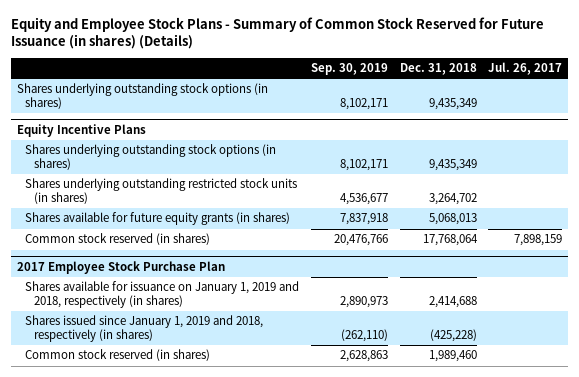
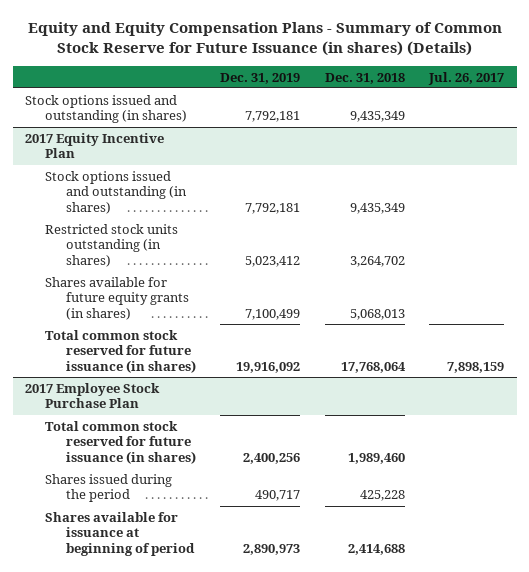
- Equity and Employee Stock Plans - Summary of Common Stock Reserved for Future Issuance (in shares) (Details)
+ Equity and Equity Compensation Plans - Summary of Common Stock Reserve for Future Issuance (in shares) (Details)
- | Sep. 30, 2019 | Dec. 31, 2018 | Jul. 26, 2017
+ | Dec. 31, 2019 | Dec. 31, 2018 | Jul. 26, 2017
- Shares underlying outstanding stock options (in shares) | 8,102,171 | 9,435,349 |
- Equity Incentive Plans
- Shares underlying outstanding stock options (in shares) | 8,102,171 | 9,435,349 |
- Shares underlying outstanding restricted stock units (in shares) | 4,536,677 | 3,264,702 |
+ Stock options issued and outstanding (in shares) | 7,792,181 | 9,435,349 |
+ 2017 Equity Incentive Plan
+ Stock options issued and outstanding (in shares) | 7,792,181 | 9,435,349 |
+ Restricted stock units outstanding (in shares) | 5,023,412 | 3,264,702 |
- Common stock reserved (in shares) | 20,476,766 | 17,768,064 | 7,898,159
+ Total common stock reserved for future issuance (in shares) | 19,916,092 | 17,768,064 | 7,898,159
@ 2017 Employee Stock Purchase Plan
- Shares available for issuance on January 1, 2019 and 2018, respectively (in shares) | 2,890,973 | 2,414,688 |
- Shares issued since January 1, 2019 and 2018, respectively (in shares) | (262,110) | (425,228) |
- Common stock reserved (in shares) | 2,628,863 | 1,989,460 |
+ Total common stock reserved for future issuance (in shares) | 2,400,256 | 1,989,460 |
+ Shares issued during the period | 490,717 | 425,228 |
+ Shares available for issuance at beginning of period | 2,890,973 | 2,414,688 |

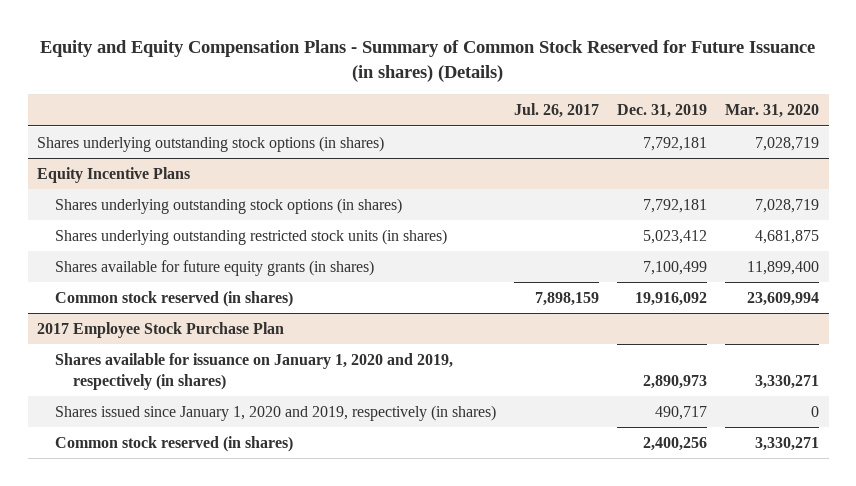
- Equity and Equity Compensation Plans - Summary of Common Stock Reserve for Future Issuance (in shares) (Details)
+ Equity and Equity Compensation Plans - Summary of Common Stock Reserved for Future Issuance (in shares) (Details)
- | Dec. 31, 2019 | Dec. 31, 2018 | Jul. 26, 2017
+ | Jul. 26, 2017 | Dec. 31, 2019 | Mar. 31, 2020
- Stock options issued and outstanding (in shares) | 7,792,181 | 9,435,349 |
- 2017 Equity Incentive Plan
- Stock options issued and outstanding (in shares) | 7,792,181 | 9,435,349 |
- Restricted stock units outstanding (in shares) | 5,023,412 | 3,264,702 |
+ Shares underlying outstanding stock options (in shares) | | 7,792,181 | 7,028,719
+ Equity Incentive Plans
+ Shares underlying outstanding stock options (in shares) | | 7,792,181 | 7,028,719
+ Shares underlying outstanding restricted stock units (in shares) | | 5,023,412 | 4,681,875
- Total common stock reserved for future issuance (in shares) | 19,916,092 | 17,768,064 | 7,898,159
+ Common stock reserved (in shares) | 7,898,159 | 19,916,092 | 23,609,994
@ 2017 Employee Stock Purchase Plan
- Total common stock reserved for future issuance (in shares) | 2,400,256 | 1,989,460 |
- Shares issued during the period | 490,717 | 425,228 |
- Shares available for issuance at beginning of period | 2,890,973 | 2,414,688 |
+ Shares available for issuance on January 1, 2020 and 2019, respectively (in shares) | | 2,890,973 | 3,330,271
+ Shares issued since January 1, 2020 and 2019, respectively (in shares) | | 490,717 | 0
+ Common stock reserved (in shares) | | 2,400,256 | 3,330,271

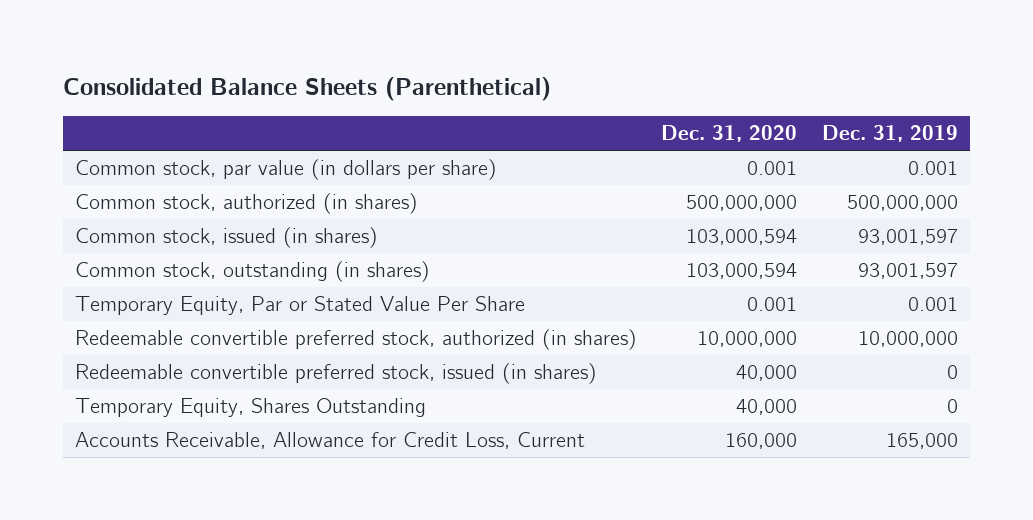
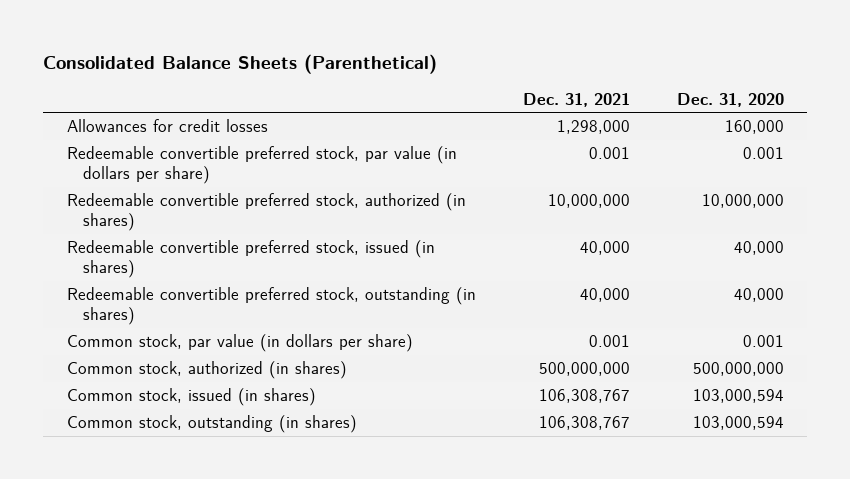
- | Dec. 31, 2020 | Dec. 31, 2019
+ | Dec. 31, 2021 | Dec. 31, 2020
+ Allowances for credit losses | 1,298,000 | 160,000
+ Redeemable convertible preferred stock, par value (in dollars per share) | 0.001 | 0.001
moved up: Redeemable convertible preferred stock, authorized (in shares) | 10,000,000 | 10,000,000
moved up: Redeemable convertible preferred stock, issued (in shares) | 40,000 | 40,000
+ Redeemable convertible preferred stock, outstanding (in shares) | 40,000 | 40,000
- Temporary Equity, Par or Stated Value Per Share | 0.001 | 0.001
- Temporary Equity, Shares Outstanding | 40,000 | 0
- Accounts Receivable, Allowance for Credit Loss, Current | 160,000 | 165,000

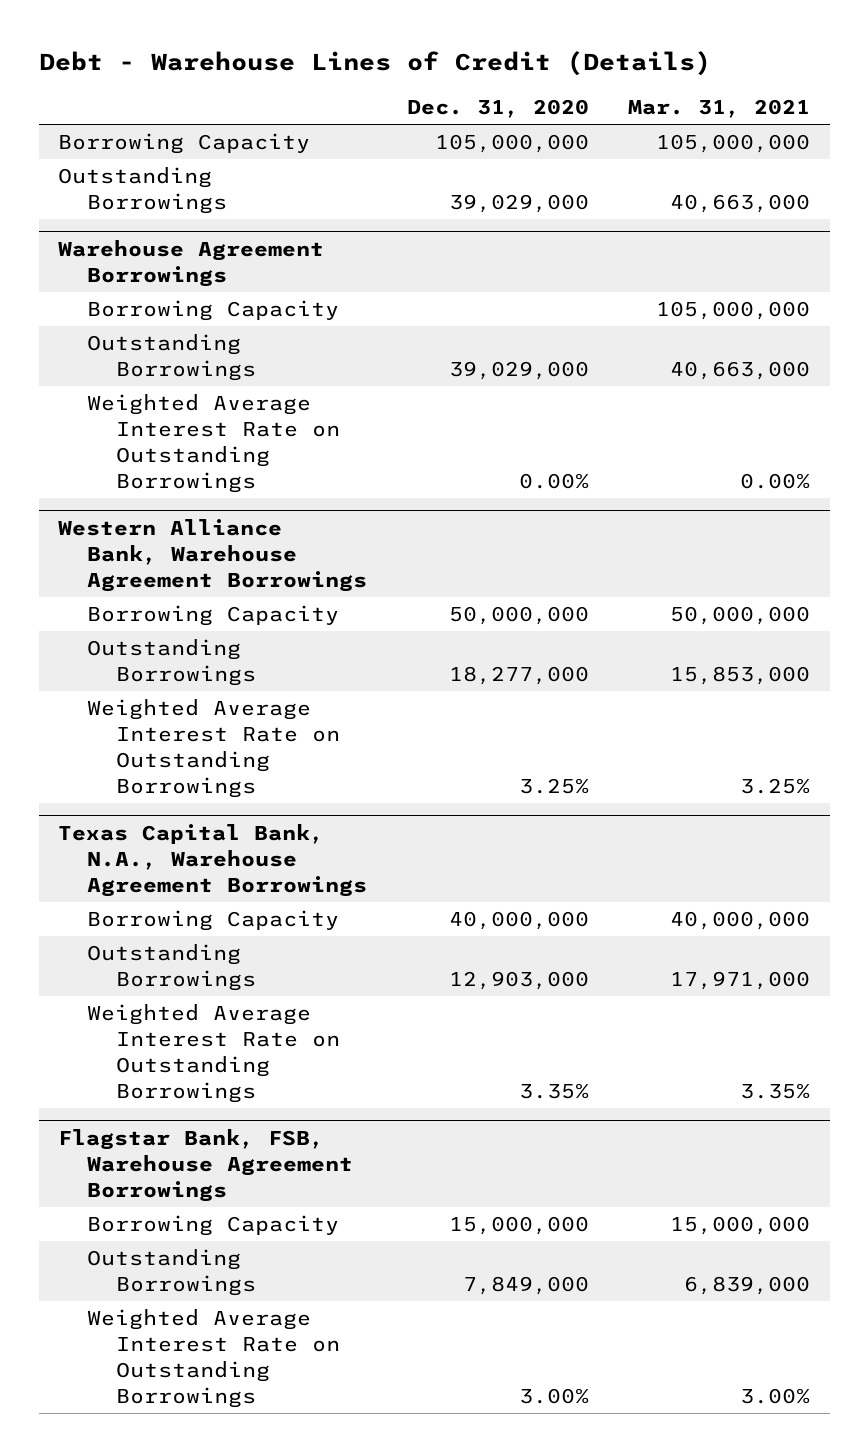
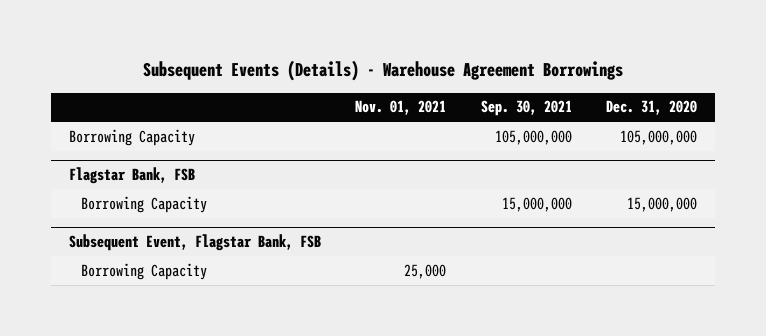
- Debt - Warehouse Lines of Credit (Details)
+ Subsequent Events (Details) - Warehouse Agreement Borrowings
- | Dec. 31, 2020 | Mar. 31, 2021
+ | Nov. 01, 2021 | Sep. 30, 2021 | Dec. 31, 2020
- Outstanding Borrowings | 39,029,000 | 40,663,000
- Warehouse Agreement Borrowings
- Borrowing Capacity | | 105,000,000
- Outstanding Borrowings | 39,029,000 | 40,663,000
- Weighted Average Interest Rate on Outstanding Borrowings | 0.00% | 0.00%
- Western Alliance Bank, Warehouse Agreement Borrowings
- Borrowing Capacity | 50,000,000 | 50,000,000
- Outstanding Borrowings | 18,277,000 | 15,853,000
- Weighted Average Interest Rate on Outstanding Borrowings | 3.25% | 3.25%
- Texas Capital Bank, N.A., Warehouse Agreement Borrowings
- Borrowing Capacity | 40,000,000 | 40,000,000
- Outstanding Borrowings | 12,903,000 | 17,971,000
- Weighted Average Interest Rate on Outstanding Borrowings | 3.35% | 3.35%
- Flagstar Bank, FSB, Warehouse Agreement Borrowings
+ Flagstar Bank, FSB
- Outstanding Borrowings | 7,849,000 | 6,839,000
- Weighted Average Interest Rate on Outstanding Borrowings | 3.00% | 3.00%
+ Subsequent Event, Flagstar Bank, FSB
+ Borrowing Capacity | 25,000 | |

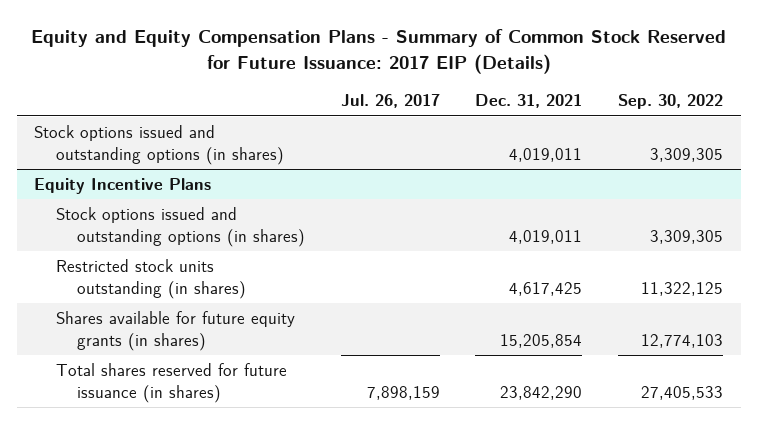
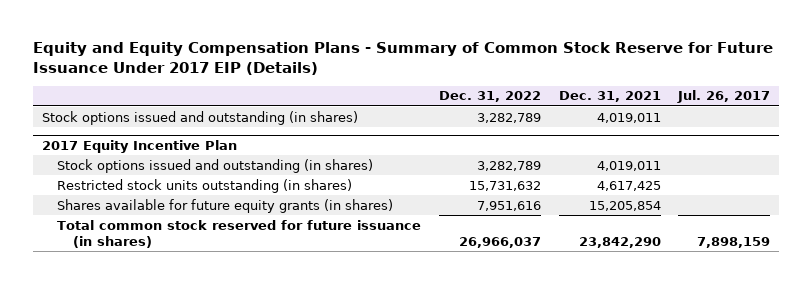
- Equity and Equity Compensation Plans - Summary of Common Stock Reserved for Future Issuance: 2017 EIP (Details)
+ Equity and Equity Compensation Plans - Summary of Common Stock Reserve for Future Issuance Under 2017 EIP (Details)
- | Jul. 26, 2017 | Dec. 31, 2021 | Sep. 30, 2022
+ | Dec. 31, 2022 | Dec. 31, 2021 | Jul. 26, 2017
- Stock options issued and outstanding options (in shares) | | 4,019,011 | 3,309,305
- Equity Incentive Plans
- Stock options issued and outstanding options (in shares) | | 4,019,011 | 3,309,305
+ Stock options issued and outstanding (in shares) | 3,282,789 | 4,019,011 |
+ 2017 Equity Incentive Plan
+ Stock options issued and outstanding (in shares) | 3,282,789 | 4,019,011 |
- Total shares reserved for future issuance (in shares) | 7,898,159 | 23,842,290 | 27,405,533
+ Total common stock reserved for future issuance (in shares) | 26,966,037 | 23,842,290 | 7,898,159

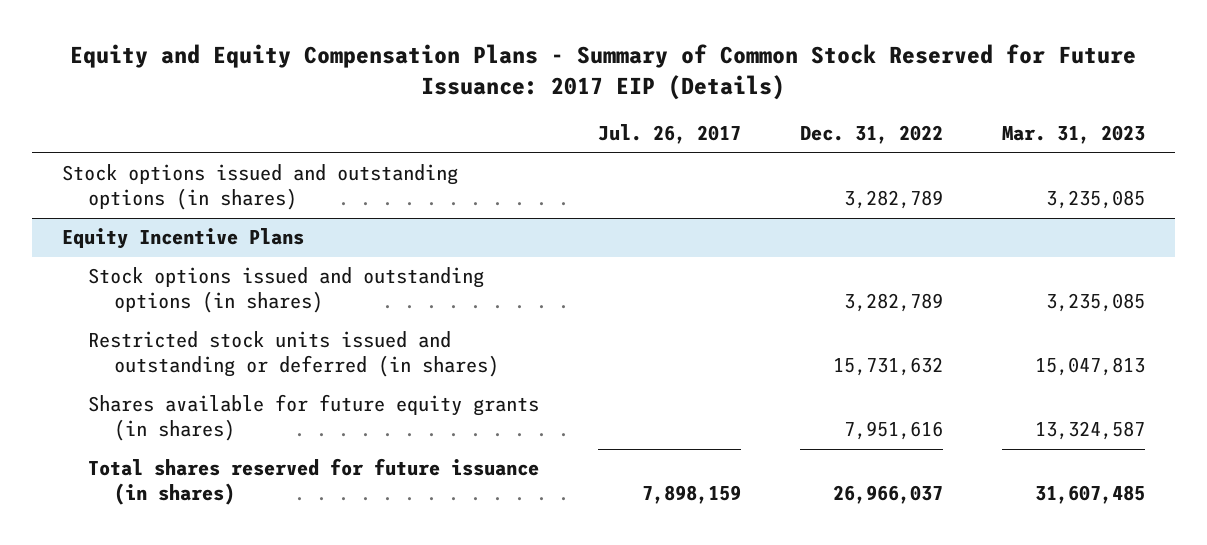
- Equity and Equity Compensation Plans - Summary of Common Stock Reserve for Future Issuance Under 2017 EIP (Details)
+ Equity and Equity Compensation Plans - Summary of Common Stock Reserved for Future Issuance: 2017 EIP (Details)
- | Dec. 31, 2022 | Dec. 31, 2021 | Jul. 26, 2017
+ | Jul. 26, 2017 | Dec. 31, 2022 | Mar. 31, 2023
- Stock options issued and outstanding (in shares) | 3,282,789 | 4,019,011 |
- 2017 Equity Incentive Plan
- Stock options issued and outstanding (in shares) | 3,282,789 | 4,019,011 |
- Restricted stock units outstanding (in shares) | 15,731,632 | 4,617,425 |
+ Stock options issued and outstanding options (in shares) | | 3,282,789 | 3,235,085
+ Equity Incentive Plans
+ Stock options issued and outstanding options (in shares) | | 3,282,789 | 3,235,085
+ Restricted stock units issued and outstanding or deferred (in shares) | | 15,731,632 | 15,047,813
- Total common stock reserved for future issuance (in shares) | 26,966,037 | 23,842,290 | 7,898,159
+ Total shares reserved for future issuance (in shares) | 7,898,159 | 26,966,037 | 31,607,485

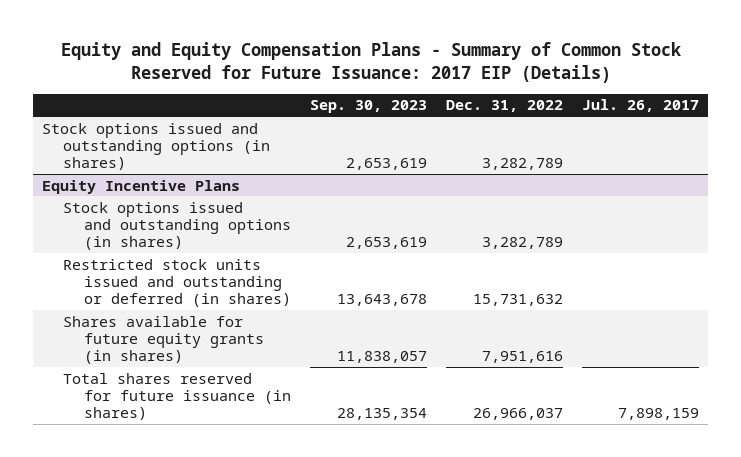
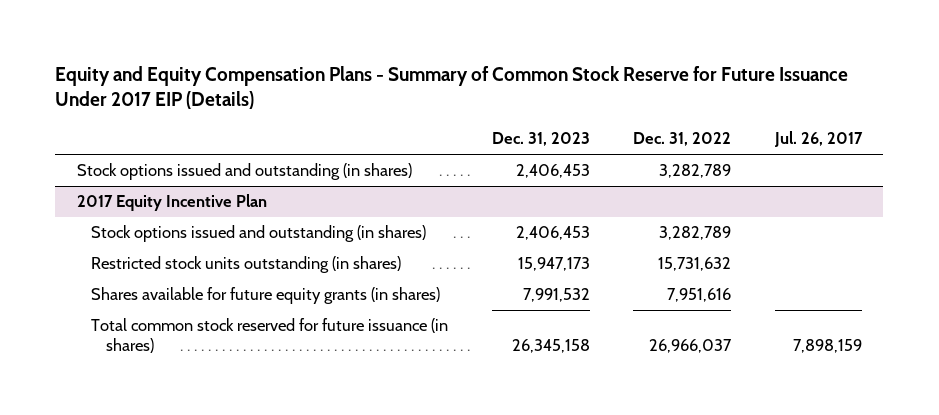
- Equity and Equity Compensation Plans - Summary of Common Stock Reserved for Future Issuance: 2017 EIP (Details)
+ Equity and Equity Compensation Plans - Summary of Common Stock Reserve for Future Issuance Under 2017 EIP (Details)
- | Sep. 30, 2023 | Dec. 31, 2022 | Jul. 26, 2017
+ | Dec. 31, 2023 | Dec. 31, 2022 | Jul. 26, 2017
- Stock options issued and outstanding options (in shares) | 2,653,619 | 3,282,789 |
- Equity Incentive Plans
- Stock options issued and outstanding options (in shares) | 2,653,619 | 3,282,789 |
- Restricted stock units issued and outstanding or deferred (in shares) | 13,643,678 | 15,731,632 |
+ Stock options issued and outstanding (in shares) | 2,406,453 | 3,282,789 |
+ 2017 Equity Incentive Plan
+ Stock options issued and outstanding (in shares) | 2,406,453 | 3,282,789 |
+ Restricted stock units outstanding (in shares) | 15,947,173 | 15,731,632 |
- Total shares reserved for future issuance (in shares) | 28,135,354 | 26,966,037 | 7,898,159
+ Total common stock reserved for future issuance (in shares) | 26,345,158 | 26,966,037 | 7,898,159

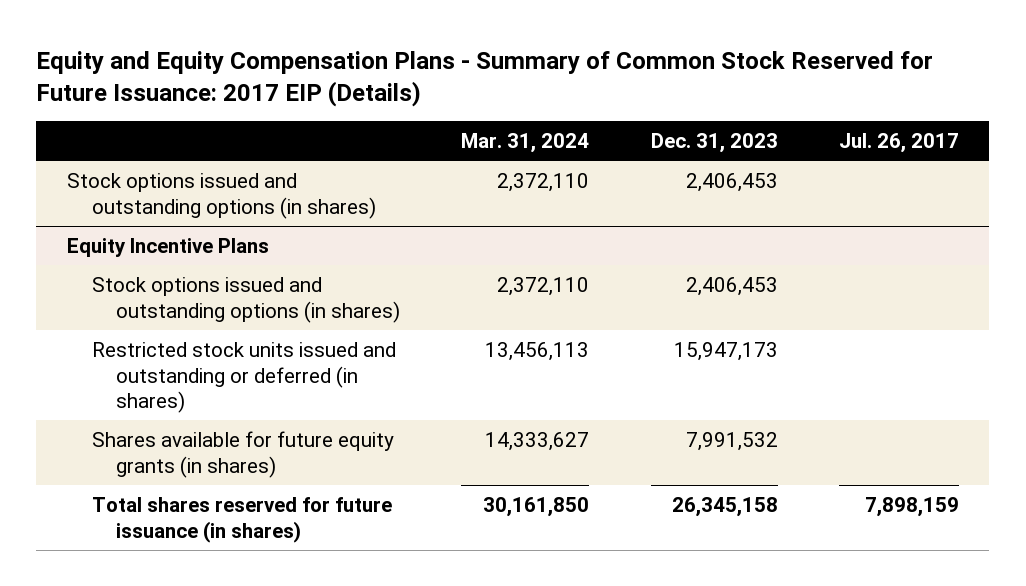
- Equity and Equity Compensation Plans - Summary of Common Stock Reserve for Future Issuance Under 2017 EIP (Details)
+ Equity and Equity Compensation Plans - Summary of Common Stock Reserved for Future Issuance: 2017 EIP (Details)
- | Dec. 31, 2023 | Dec. 31, 2022 | Jul. 26, 2017
+ | Mar. 31, 2024 | Dec. 31, 2023 | Jul. 26, 2017
- Stock options issued and outstanding (in shares) | 2,406,453 | 3,282,789 |
- 2017 Equity Incentive Plan
- Stock options issued and outstanding (in shares) | 2,406,453 | 3,282,789 |
- Restricted stock units outstanding (in shares) | 15,947,173 | 15,731,632 |
+ Stock options issued and outstanding options (in shares) | 2,372,110 | 2,406,453 |
+ Equity Incentive Plans
+ Stock options issued and outstanding options (in shares) | 2,372,110 | 2,406,453 |
+ Restricted stock units issued and outstanding or deferred (in shares) | 13,456,113 | 15,947,173 |
- Total common stock reserved for future issuance (in shares) | 26,345,158 | 26,966,037 | 7,898,159
+ Total shares reserved for future issuance (in shares) | 30,161,850 | 26,345,158 | 7,898,159

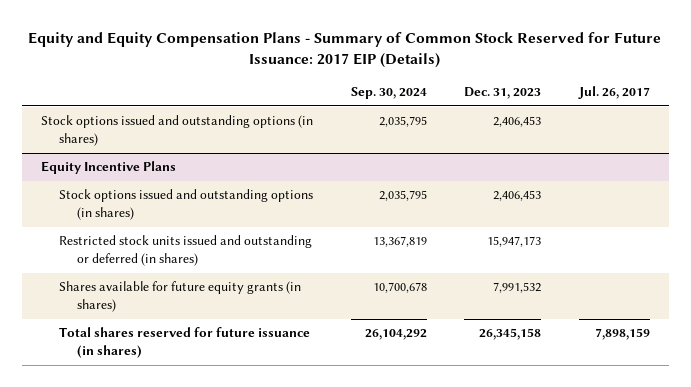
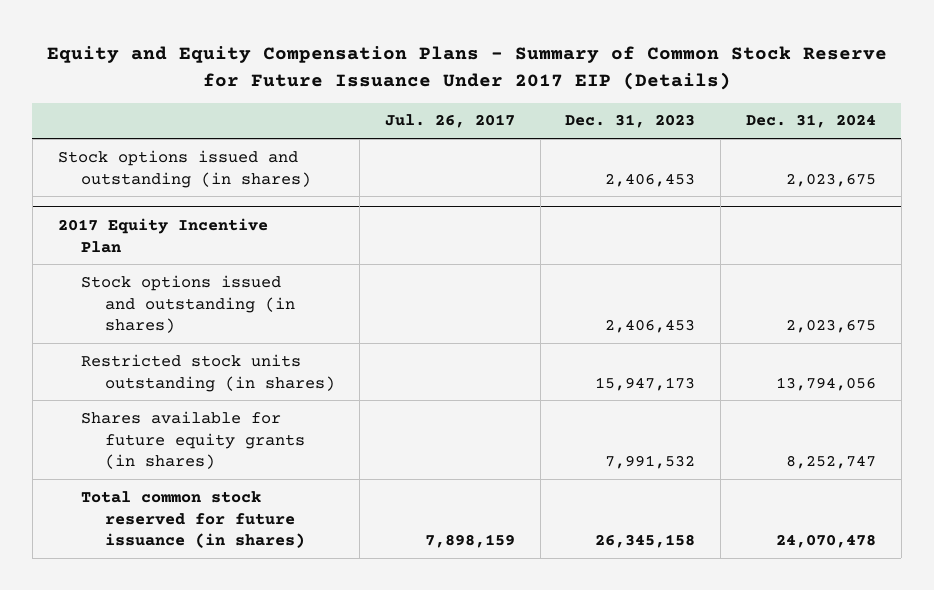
- Equity and Equity Compensation Plans - Summary of Common Stock Reserved for Future Issuance: 2017 EIP (Details)
+ Equity and Equity Compensation Plans - Summary of Common Stock Reserve for Future Issuance Under 2017 EIP (Details)
- | Sep. 30, 2024 | Dec. 31, 2023 | Jul. 26, 2017
+ | Jul. 26, 2017 | Dec. 31, 2023 | Dec. 31, 2024
- Stock options issued and outstanding options (in shares) | 2,035,795 | 2,406,453 |
- Equity Incentive Plans
- Stock options issued and outstanding options (in shares) | 2,035,795 | 2,406,453 |
- Restricted stock units issued and outstanding or deferred (in shares) | 13,367,819 | 15,947,173 |
+ Stock options issued and outstanding (in shares) | | 2,406,453 | 2,023,675
+ 2017 Equity Incentive Plan
+ Stock options issued and outstanding (in shares) | | 2,406,453 | 2,023,675
+ Restricted stock units outstanding (in shares) | | 15,947,173 | 13,794,056
- Total shares reserved for future issuance (in shares) | 26,104,292 | 26,345,158 | 7,898,159
+ Total common stock reserved for future issuance (in shares) | 7,898,159 | 26,345,158 | 24,070,478

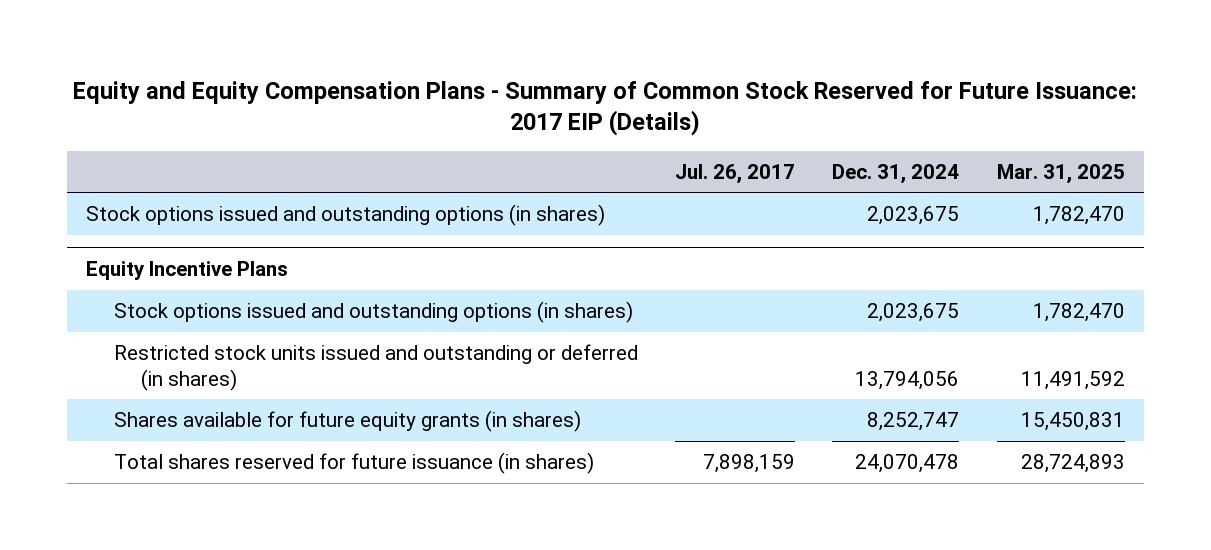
- Equity and Equity Compensation Plans - Summary of Common Stock Reserve for Future Issuance Under 2017 EIP (Details)
+ Equity and Equity Compensation Plans - Summary of Common Stock Reserved for Future Issuance: 2017 EIP (Details)
- | Jul. 26, 2017 | Dec. 31, 2023 | Dec. 31, 2024
+ | Jul. 26, 2017 | Dec. 31, 2024 | Mar. 31, 2025
- Stock options issued and outstanding (in shares) | | 2,406,453 | 2,023,675
- 2017 Equity Incentive Plan
- Stock options issued and outstanding (in shares) | | 2,406,453 | 2,023,675
- Restricted stock units outstanding (in shares) | | 15,947,173 | 13,794,056
+ Stock options issued and outstanding options (in shares) | | 2,023,675 | 1,782,470
+ Equity Incentive Plans
+ Stock options issued and outstanding options (in shares) | | 2,023,675 | 1,782,470
+ Restricted stock units issued and outstanding or deferred (in shares) | | 13,794,056 | 11,491,592
- Total common stock reserved for future issuance (in shares) | 7,898,159 | 26,345,158 | 24,070,478
+ Total shares reserved for future issuance (in shares) | 7,898,159 | 24,070,478 | 28,724,893

